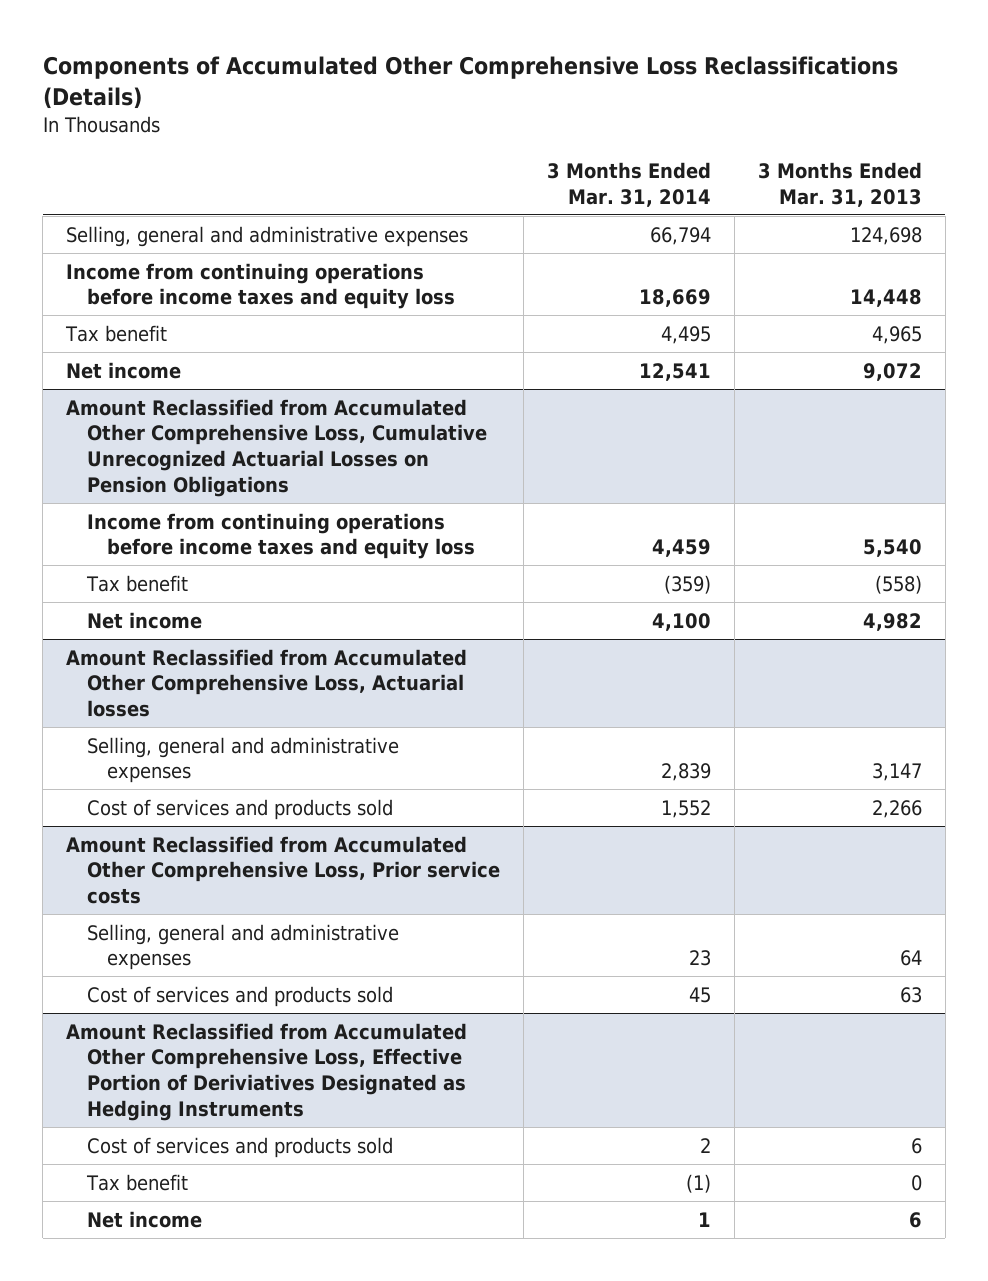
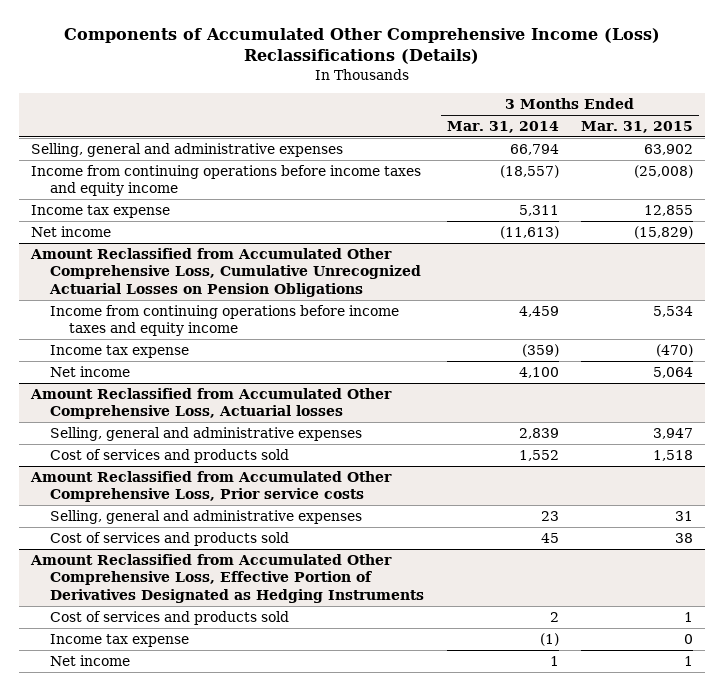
- Components of Accumulated Other Comprehensive Loss Reclassifications (Details)
+ Components of Accumulated Other Comprehensive Income (Loss) Reclassifications (Details)
- | 3 Months Ended Mar. 31, 2014 | 3 Months Ended Mar. 31, 2013
+ | 3 Months Ended Mar. 31, 2014 | 3 Months Ended Mar. 31, 2015
- Income from continuing operations before income taxes and equity loss | 18,669 | 14,448
- Tax benefit | 4,495 | 4,965
- Net income | 12,541 | 9,072
+ Income from continuing operations before income taxes and equity income | (18,557) | (25,008)
+ Income tax expense | 5,311 | 12,855
+ Net income | (11,613) | (15,829)
@ Amount Reclassified from Accumulated Other Comprehensive Loss, Cumulative Unrecognized Actuarial Losses on Pension Obligations
- Income from continuing operations before income taxes and equity loss | 4,459 | 5,540
- Tax benefit | (359) | (558)
+ Income from continuing operations before income taxes and equity income | 4,459 | 5,534
+ Income tax expense | (359) | (470)
- Amount Reclassified from Accumulated Other Comprehensive Loss, Effective Portion of Deriviatives Designated as Hedging Instruments
+ Amount Reclassified from Accumulated Other Comprehensive Loss, Effective Portion of Derivatives Designated as Hedging Instruments
- Tax benefit | (1) | 0
+ Income tax expense | (1) | 0

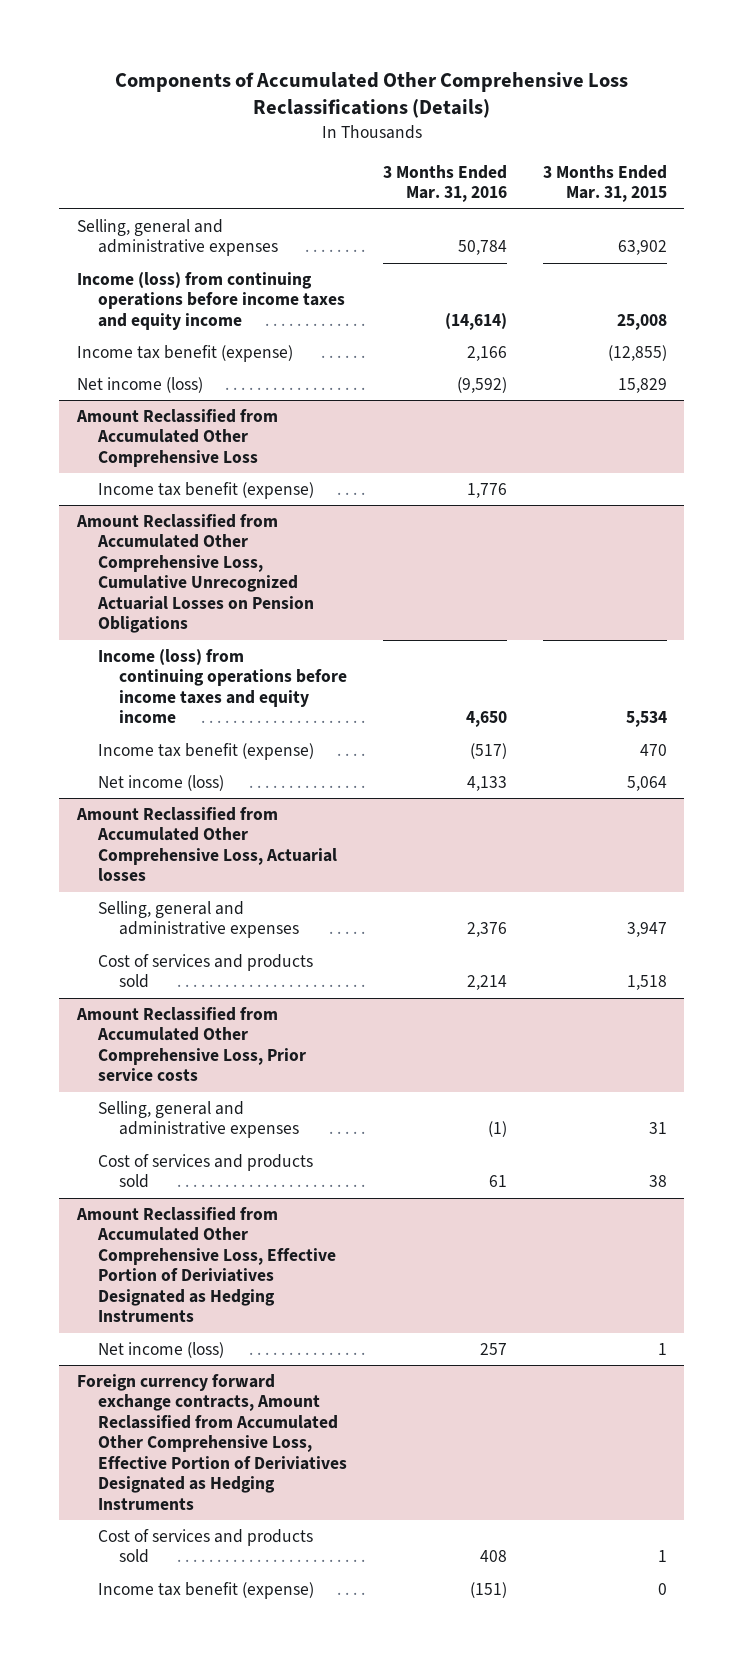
- Components of Accumulated Other Comprehensive Income (Loss) Reclassifications (Details)
+ Components of Accumulated Other Comprehensive Loss Reclassifications (Details)
- | 3 Months Ended Mar. 31, 2014 | 3 Months Ended Mar. 31, 2015
+ | 3 Months Ended Mar. 31, 2016 | 3 Months Ended Mar. 31, 2015
- Income from continuing operations before income taxes and equity income | (18,557) | (25,008)
- Income tax expense | 5,311 | 12,855
- Net income | (11,613) | (15,829)
+ Income (loss) from continuing operations before income taxes and equity income | (14,614) | 25,008
+ Income tax benefit (expense) | 2,166 | (12,855)
+ Net income (loss) | (9,592) | 15,829
+ Amount Reclassified from Accumulated Other Comprehensive Loss
+ Income tax benefit (expense) | 1,776 |
@ Amount Reclassified from Accumulated Other Comprehensive Loss, Cumulative Unrecognized Actuarial Losses on Pension Obligations
- Income from continuing operations before income taxes and equity income | 4,459 | 5,534
- Income tax expense | (359) | (470)
- Net income | 4,100 | 5,064
+ Income (loss) from continuing operations before income taxes and equity income | 4,650 | 5,534
+ Income tax benefit (expense) | (517) | 470
+ Net income (loss) | 4,133 | 5,064
- Amount Reclassified from Accumulated Other Comprehensive Loss, Effective Portion of Derivatives Designated as Hedging Instruments
+ Amount Reclassified from Accumulated Other Comprehensive Loss, Effective Portion of Deriviatives Designated as Hedging Instruments
+ Net income (loss) | 257 | 1
+ Foreign currency forward exchange contracts, Amount Reclassified from Accumulated Other Comprehensive Loss, Effective Portion of Deriviatives Designated as Hedging Instruments
- Income tax expense | (1) | 0
- Net income | 1 | 1
+ Income tax benefit (expense) | (151) | 0

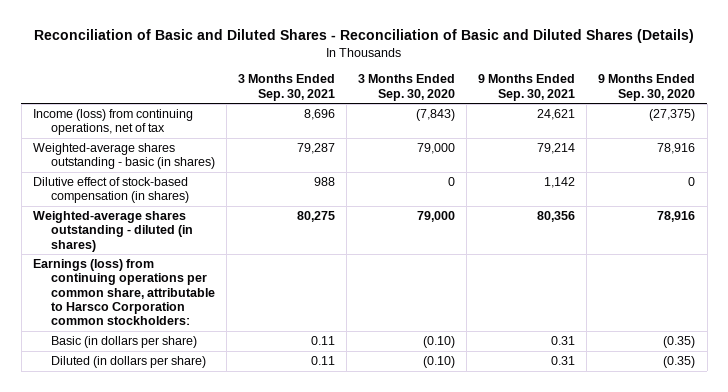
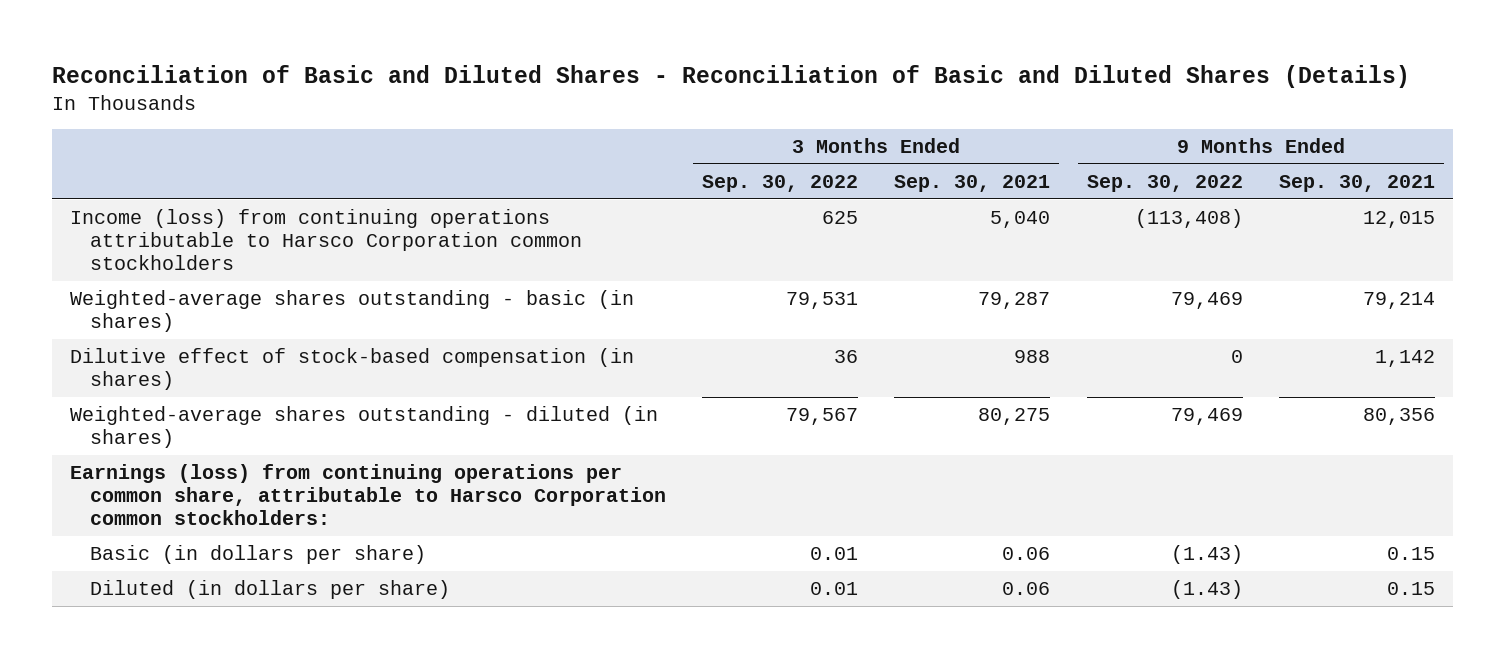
- | 3 Months Ended Sep. 30, 2021 | 3 Months Ended Sep. 30, 2020 | 9 Months Ended Sep. 30, 2021 | 9 Months Ended Sep. 30, 2020
+ | 3 Months Ended Sep. 30, 2022 | 3 Months Ended Sep. 30, 2021 | 9 Months Ended Sep. 30, 2022 | 9 Months Ended Sep. 30, 2021
- Income (loss) from continuing operations, net of tax | 8,696 | (7,843) | 24,621 | (27,375)
+ Income (loss) from continuing operations attributable to Harsco Corporation common stockholders | 625 | 5,040 | (113,408) | 12,015
- Basic (in dollars per share) | 0.11 | (0.10) | 0.31 | (0.35)
- Diluted (in dollars per share) | 0.11 | (0.10) | 0.31 | (0.35)
+ Basic (in dollars per share) | 0.01 | 0.06 | (1.43) | 0.15
+ Diluted (in dollars per share) | 0.01 | 0.06 | (1.43) | 0.15

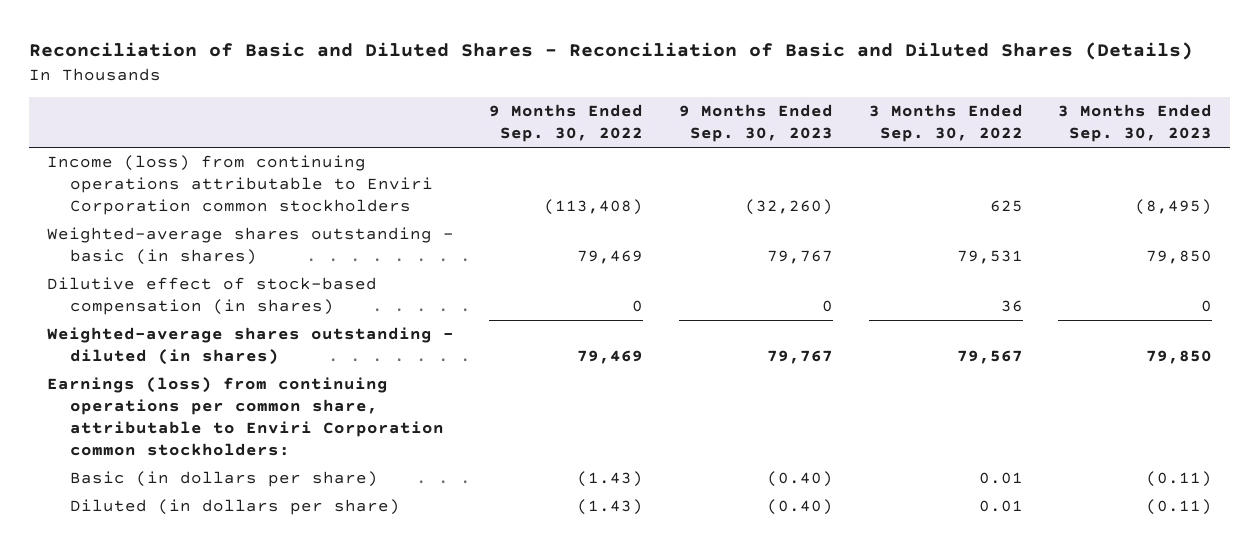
- | 3 Months Ended Sep. 30, 2022 | 3 Months Ended Sep. 30, 2021 | 9 Months Ended Sep. 30, 2022 | 9 Months Ended Sep. 30, 2021
+ | 9 Months Ended Sep. 30, 2022 | 9 Months Ended Sep. 30, 2023 | 3 Months Ended Sep. 30, 2022 | 3 Months Ended Sep. 30, 2023
- Income (loss) from continuing operations attributable to Harsco Corporation common stockholders | 625 | 5,040 | (113,408) | 12,015
+ Income (loss) from continuing operations attributable to Enviri Corporation common stockholders | (113,408) | (32,260) | 625 | (8,495)
- Earnings (loss) from continuing operations per common share, attributable to Harsco Corporation common stockholders:
+ Earnings (loss) from continuing operations per common share, attributable to Enviri Corporation common stockholders:

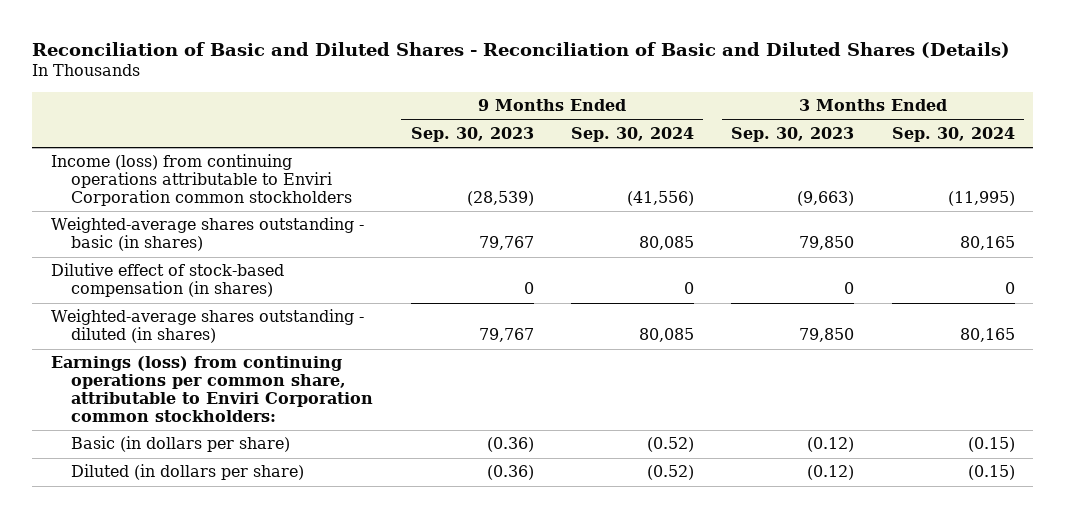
- | 9 Months Ended Sep. 30, 2022 | 9 Months Ended Sep. 30, 2023 | 3 Months Ended Sep. 30, 2022 | 3 Months Ended Sep. 30, 2023
+ | 9 Months Ended Sep. 30, 2023 | 9 Months Ended Sep. 30, 2024 | 3 Months Ended Sep. 30, 2023 | 3 Months Ended Sep. 30, 2024
- Income (loss) from continuing operations attributable to Enviri Corporation common stockholders | (113,408) | (32,260) | 625 | (8,495)
+ Income (loss) from continuing operations attributable to Enviri Corporation common stockholders | (28,539) | (41,556) | (9,663) | (11,995)
- Basic (in dollars per share) | (1.43) | (0.40) | 0.01 | (0.11)
- Diluted (in dollars per share) | (1.43) | (0.40) | 0.01 | (0.11)
+ Basic (in dollars per share) | (0.36) | (0.52) | (0.12) | (0.15)
+ Diluted (in dollars per share) | (0.36) | (0.52) | (0.12) | (0.15)

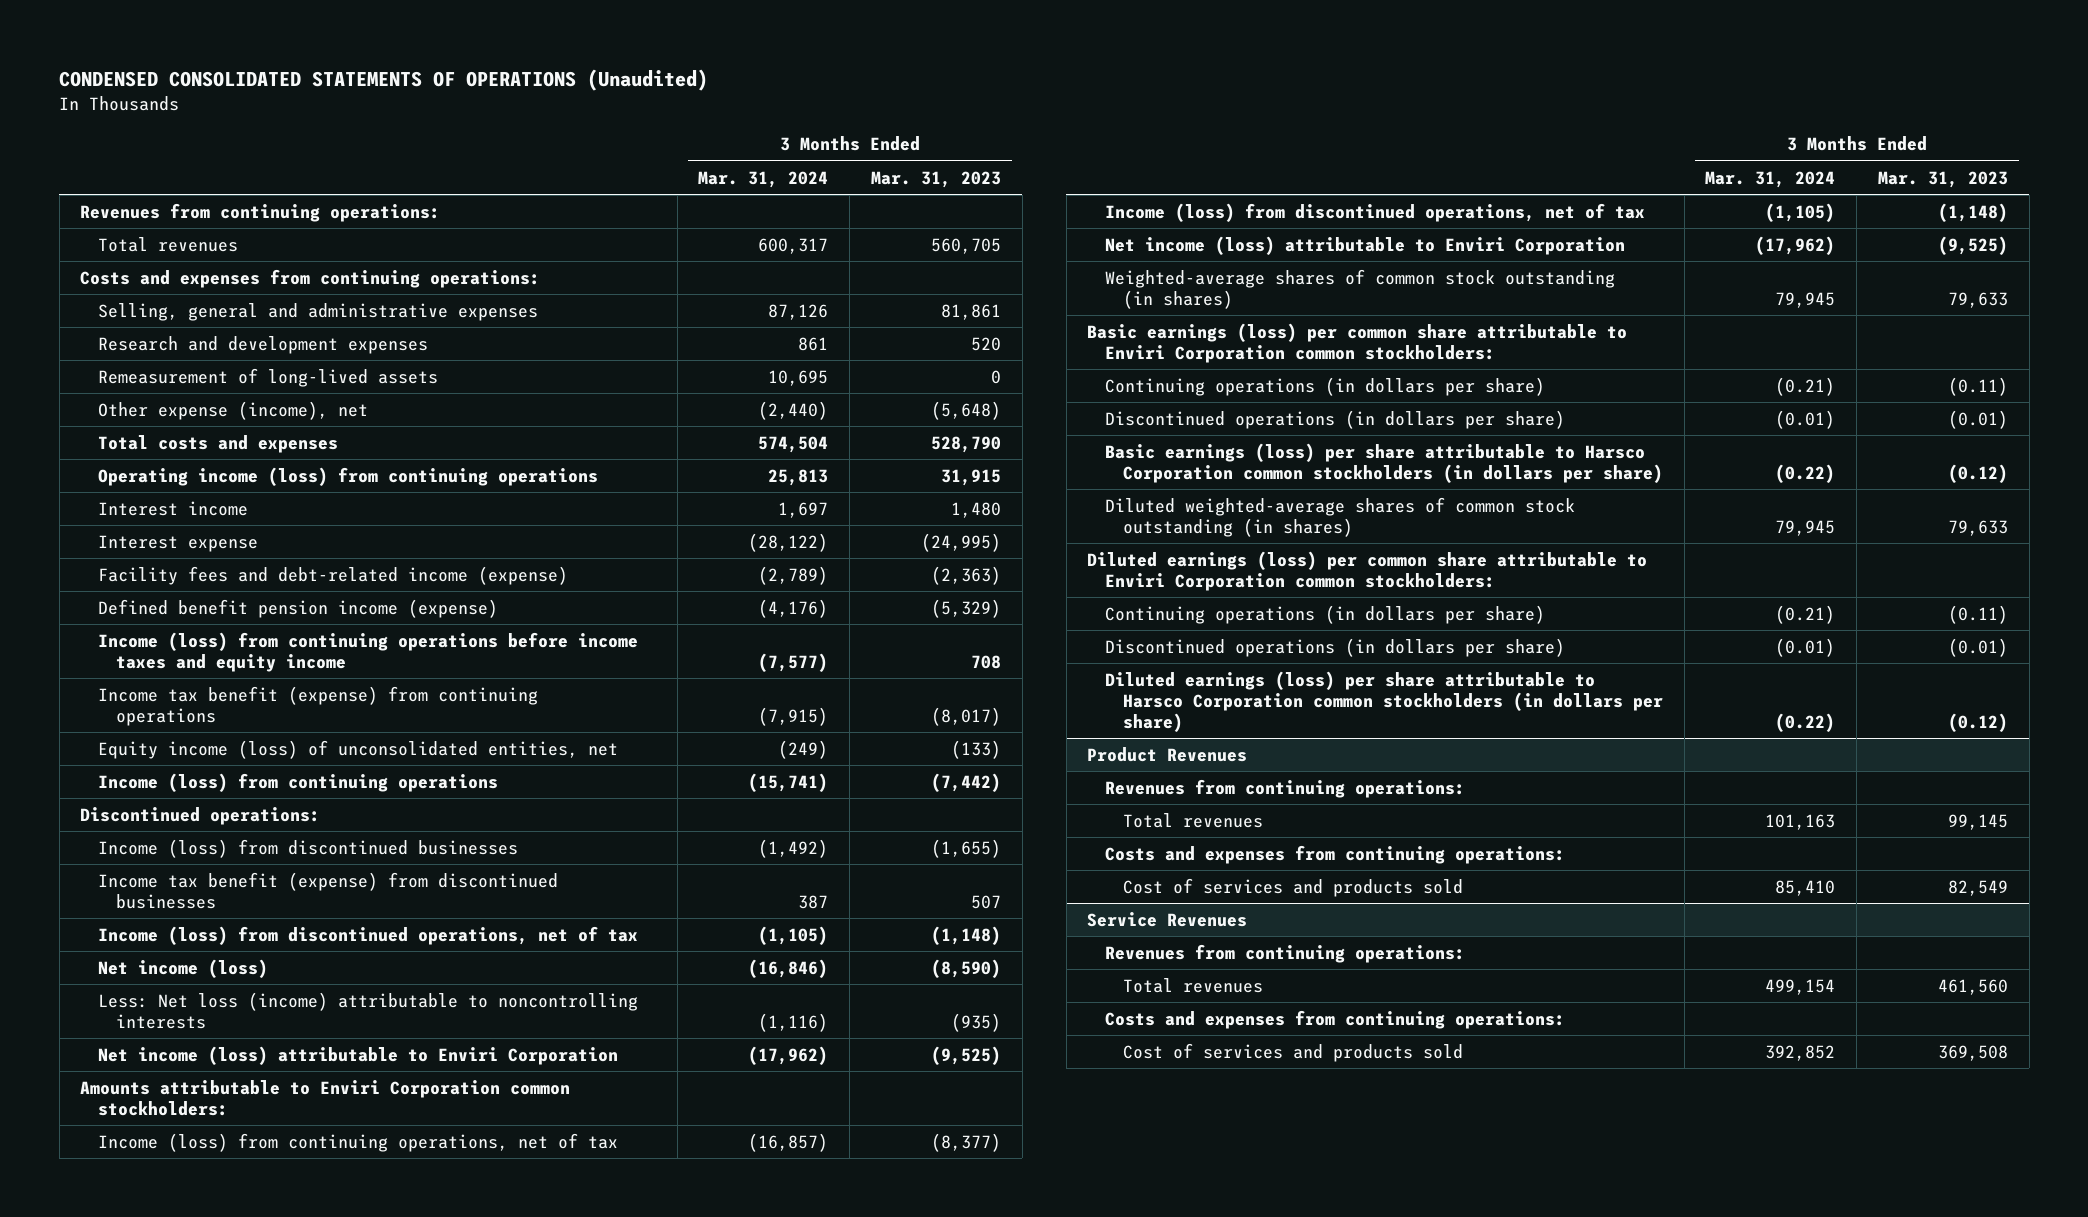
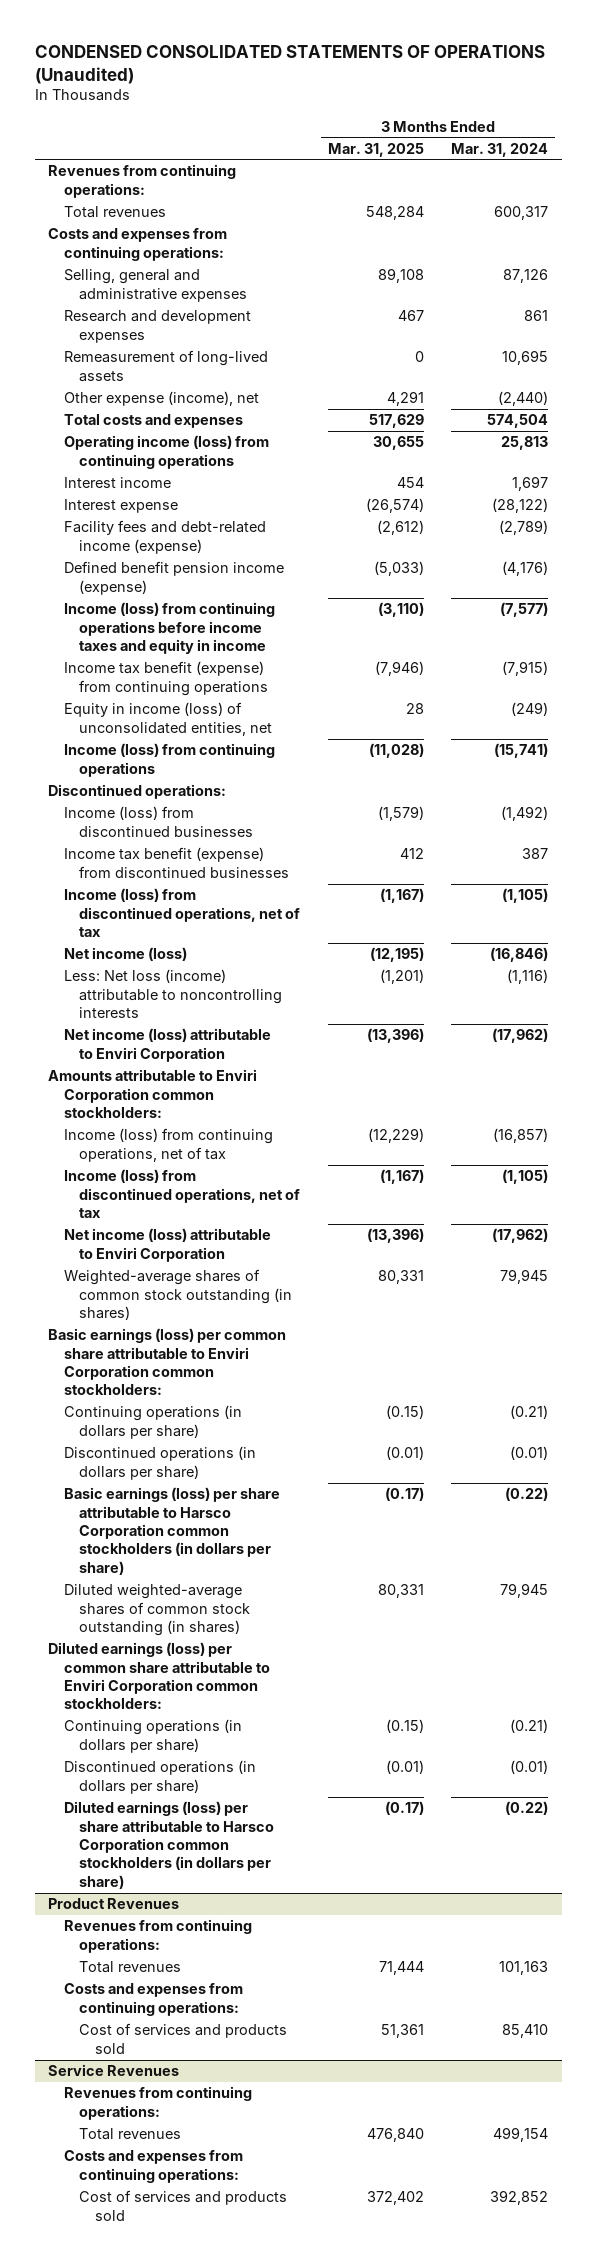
- | 3 Months Ended Mar. 31, 2024 | 3 Months Ended Mar. 31, 2023
+ | 3 Months Ended Mar. 31, 2025 | 3 Months Ended Mar. 31, 2024
- Income (loss) from continuing operations before income taxes and equity income | (7,577) | 708
+ Income (loss) from continuing operations before income taxes and equity in income | (3,110) | (7,577)
- Equity income (loss) of unconsolidated entities, net | (249) | (133)
+ Equity in income (loss) of unconsolidated entities, net | 28 | (249)

